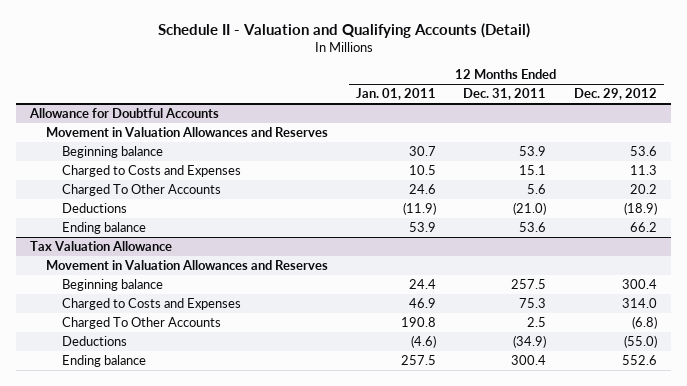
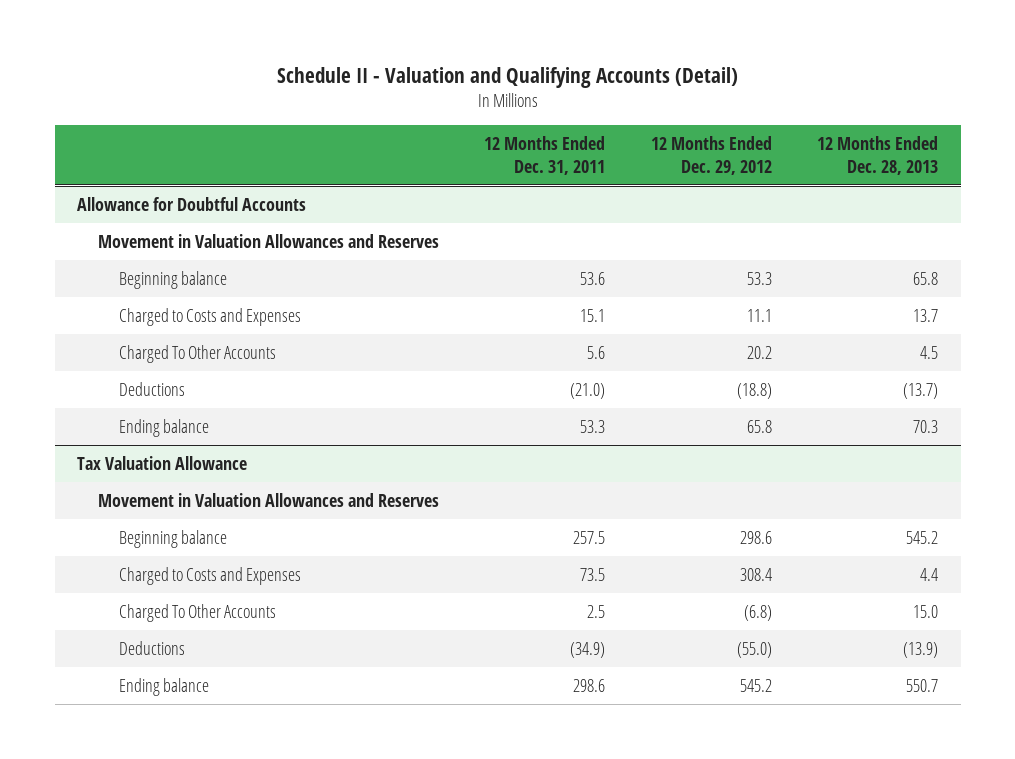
- | 12 Months Ended Jan. 01, 2011 | 12 Months Ended Dec. 31, 2011 | 12 Months Ended Dec. 29, 2012
+ | 12 Months Ended Dec. 31, 2011 | 12 Months Ended Dec. 29, 2012 | 12 Months Ended Dec. 28, 2013
@ Allowance for Doubtful Accounts
- Beginning balance | 30.7 | 53.9 | 53.6
- Charged to Costs and Expenses | 10.5 | 15.1 | 11.3
+ Beginning balance | 53.6 | 53.3 | 65.8
+ Charged to Costs and Expenses | 15.1 | 11.1 | 13.7
- Deductions | (11.9) | (21.0) | (18.9)
- Ending balance | 53.9 | 53.6 | 66.2
+ Deductions | (21.0) | (18.8) | (13.7)
+ Ending balance | 53.3 | 65.8 | 70.3
@ Tax Valuation Allowance
- Beginning balance | 24.4 | 257.5 | 300.4
- Charged to Costs and Expenses | 46.9 | 75.3 | 314.0
+ Beginning balance | 257.5 | 298.6 | 545.2
+ Charged to Costs and Expenses | 73.5 | 308.4 | 4.4
- Ending balance | 257.5 | 300.4 | 552.6
+ Ending balance | 298.6 | 545.2 | 550.7

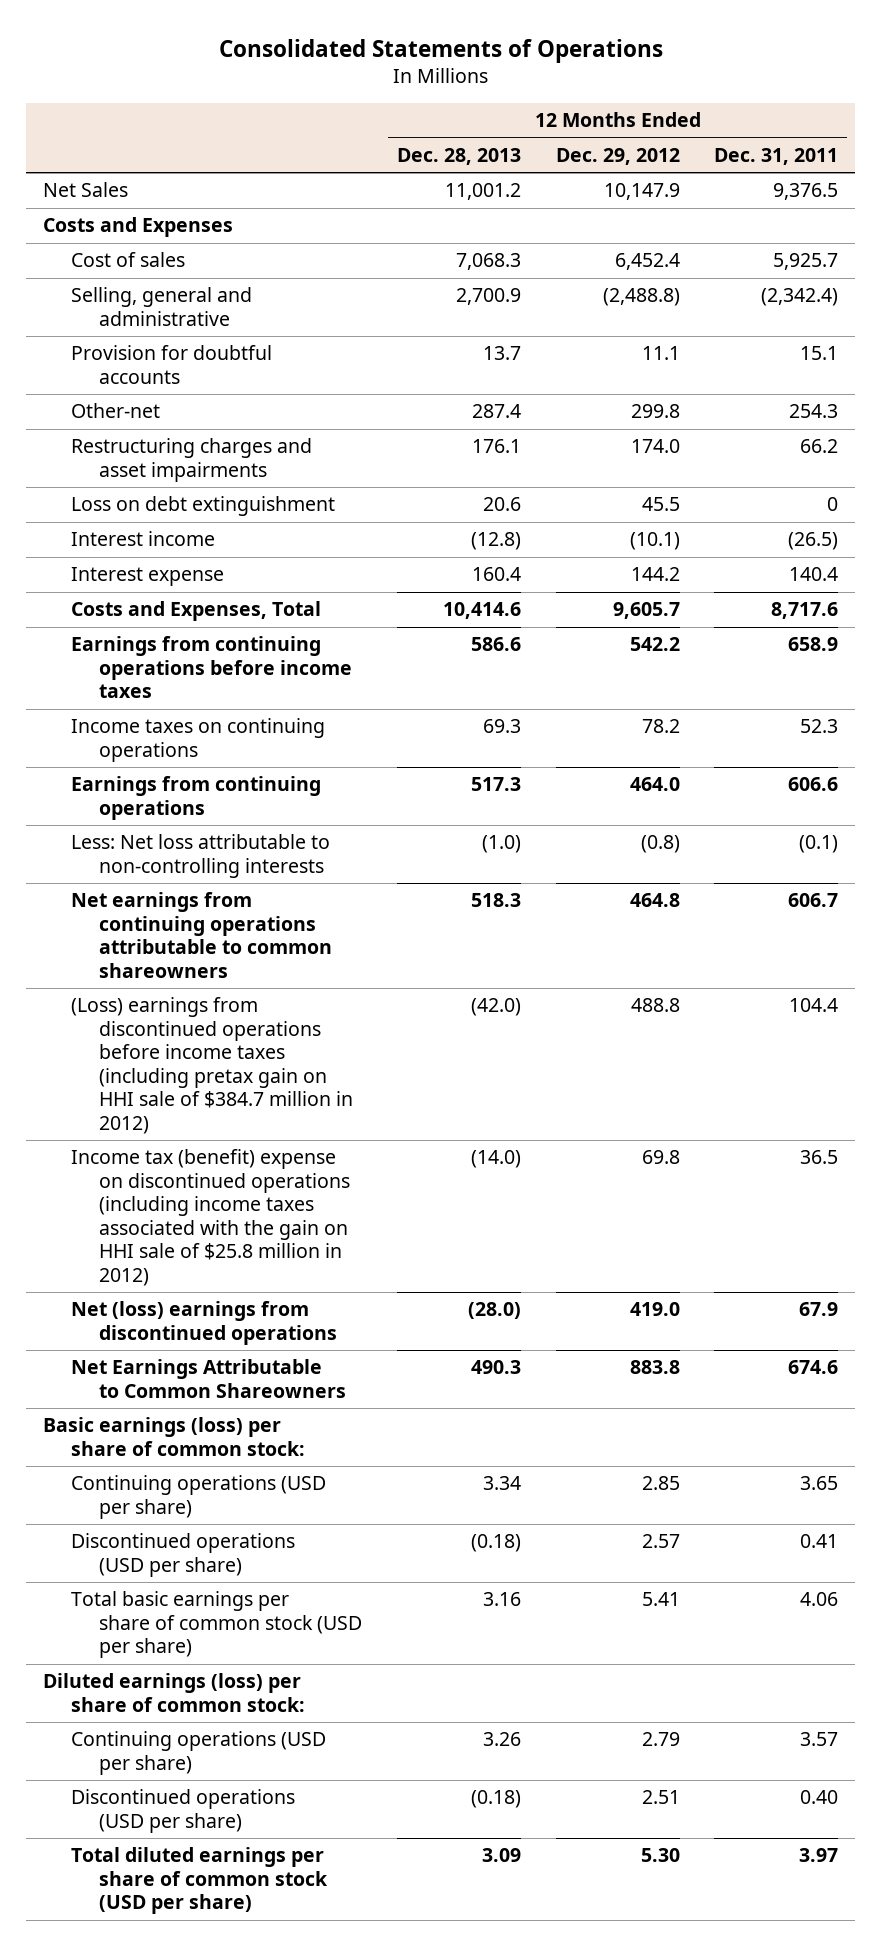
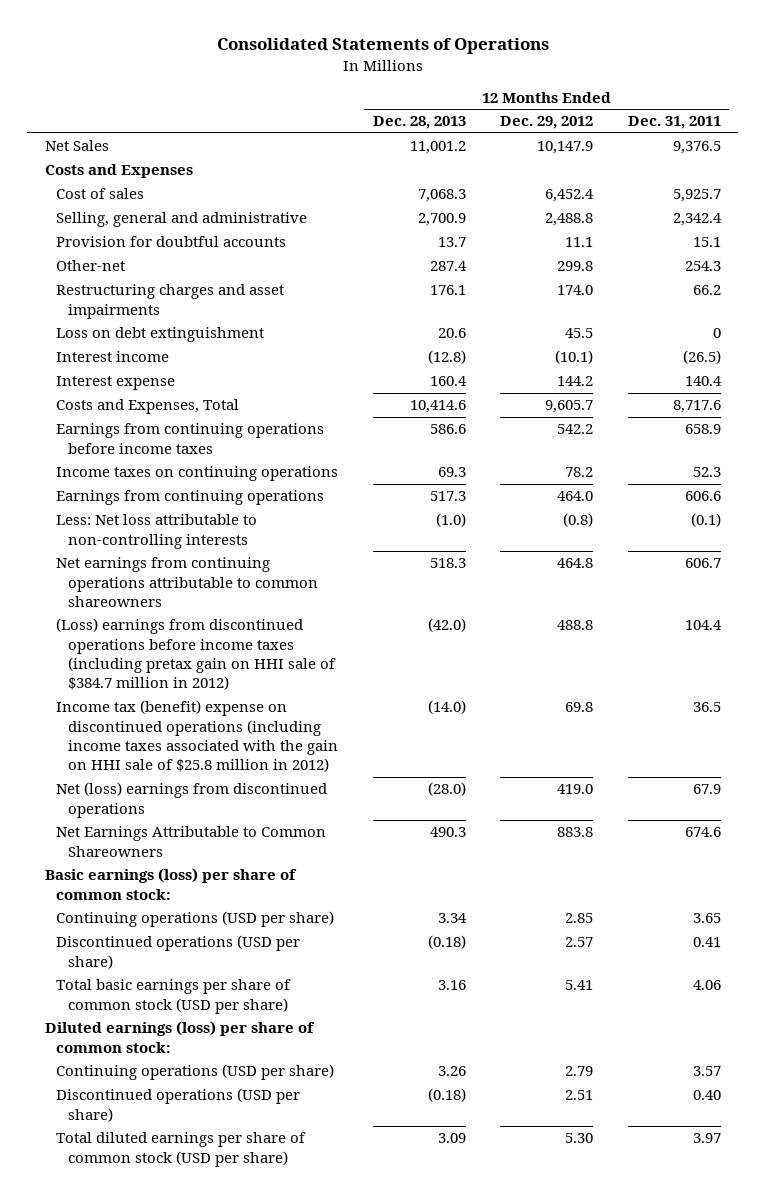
- Selling, general and administrative | 2,700.9 | (2,488.8) | (2,342.4)
+ Selling, general and administrative | 2,700.9 | 2,488.8 | 2,342.4

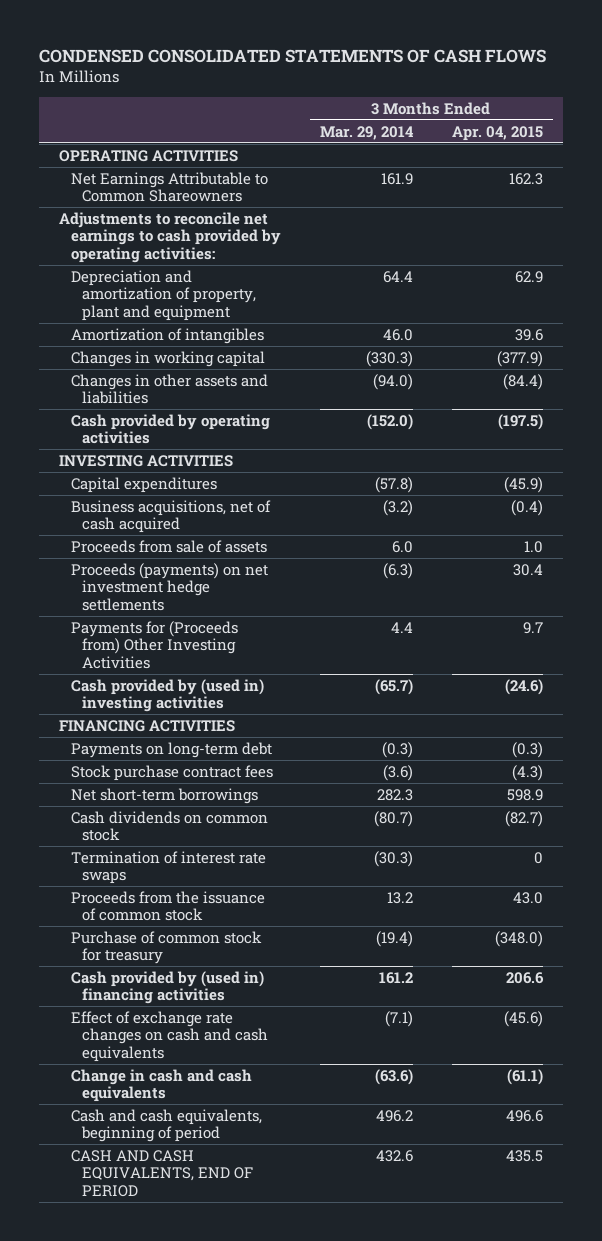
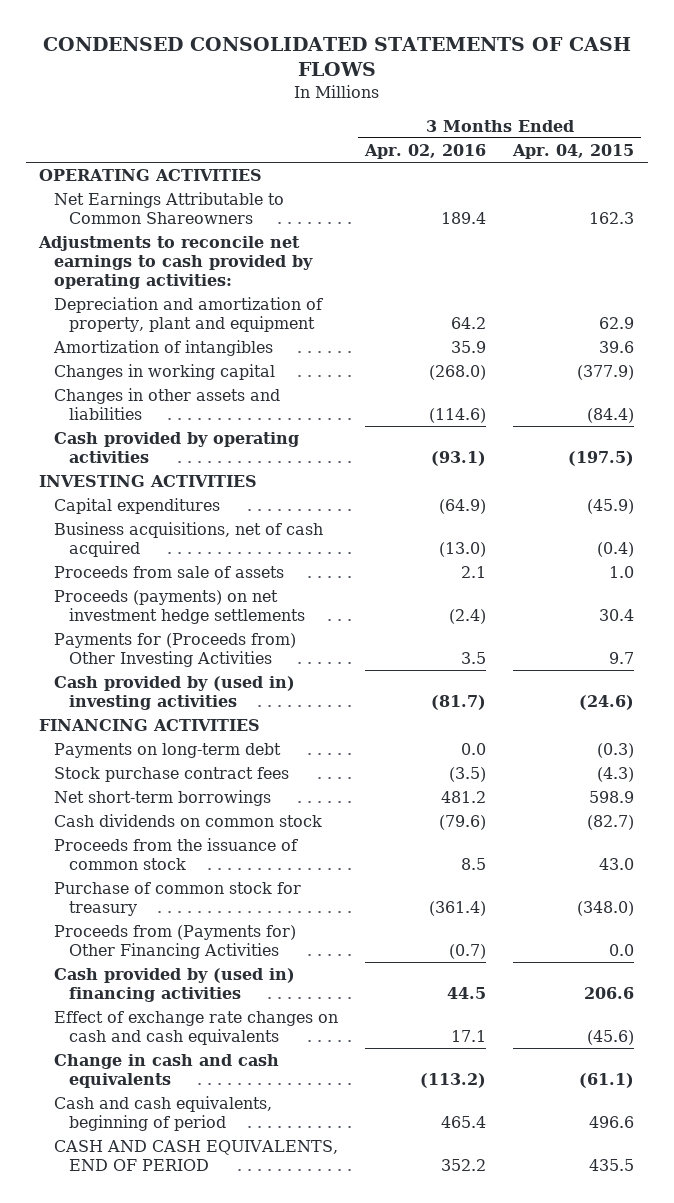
- | 3 Months Ended Mar. 29, 2014 | 3 Months Ended Apr. 04, 2015
+ | 3 Months Ended Apr. 02, 2016 | 3 Months Ended Apr. 04, 2015
- Termination of interest rate swaps | (30.3) | 0
+ Proceeds from (Payments for) Other Financing Activities | (0.7) | 0.0

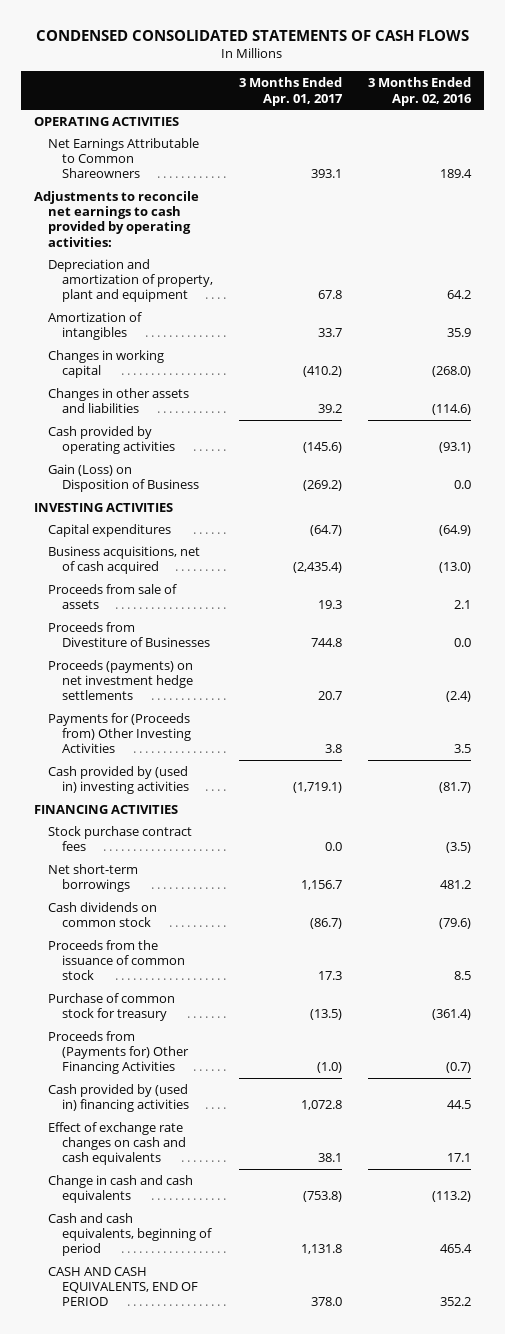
- | 3 Months Ended Apr. 02, 2016 | 3 Months Ended Apr. 04, 2015
+ | 3 Months Ended Apr. 01, 2017 | 3 Months Ended Apr. 02, 2016
+ Gain (Loss) on Disposition of Business | (269.2) | 0.0
+ Proceeds from Divestiture of Businesses | 744.8 | 0.0
- Payments on long-term debt | 0.0 | (0.3)

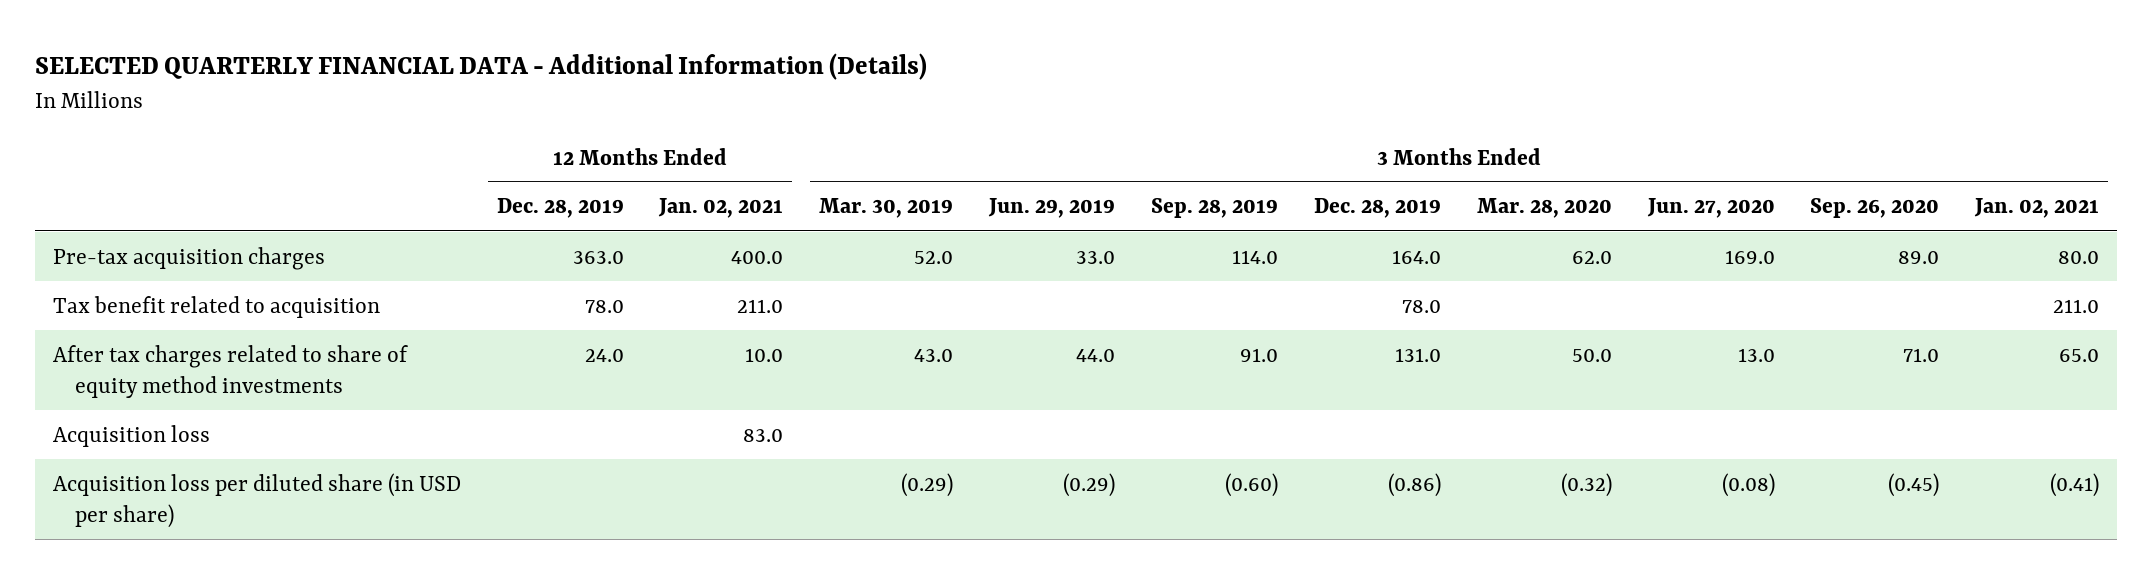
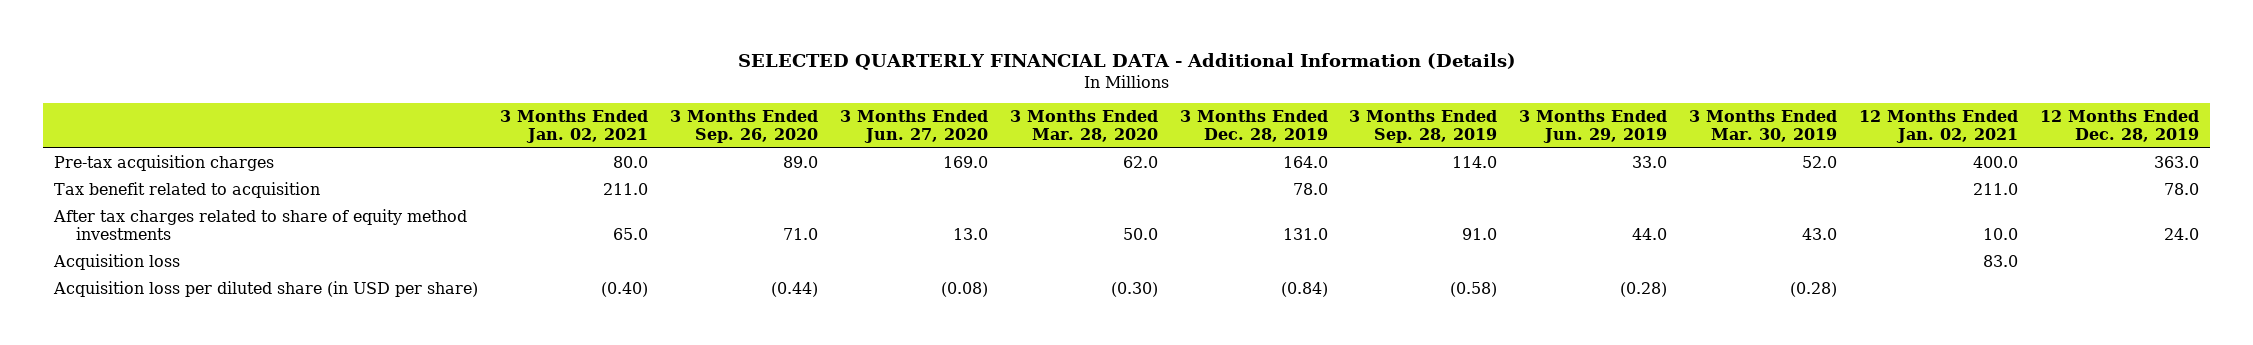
- | 12 Months Ended Dec. 28, 2019 | 12 Months Ended Jan. 02, 2021 | 3 Months Ended Mar. 30, 2019 | 3 Months Ended Jun. 29, 2019 | 3 Months Ended Sep. 28, 2019 | 3 Months Ended Dec. 28, 2019 | 3 Months Ended Mar. 28, 2020 | 3 Months Ended Jun. 27, 2020 | 3 Months Ended Sep. 26, 2020 | 3 Months Ended Jan. 02, 2021
+ | 3 Months Ended Jan. 02, 2021 | 3 Months Ended Sep. 26, 2020 | 3 Months Ended Jun. 27, 2020 | 3 Months Ended Mar. 28, 2020 | 3 Months Ended Dec. 28, 2019 | 3 Months Ended Sep. 28, 2019 | 3 Months Ended Jun. 29, 2019 | 3 Months Ended Mar. 30, 2019 | 12 Months Ended Jan. 02, 2021 | 12 Months Ended Dec. 28, 2019
- Acquisition loss per diluted share (in USD per share) | | | (0.29) | (0.29) | (0.60) | (0.86) | (0.32) | (0.08) | (0.45) | (0.41)
+ Acquisition loss per diluted share (in USD per share) | (0.40) | (0.44) | (0.08) | (0.30) | (0.84) | (0.58) | (0.28) | (0.28) | |

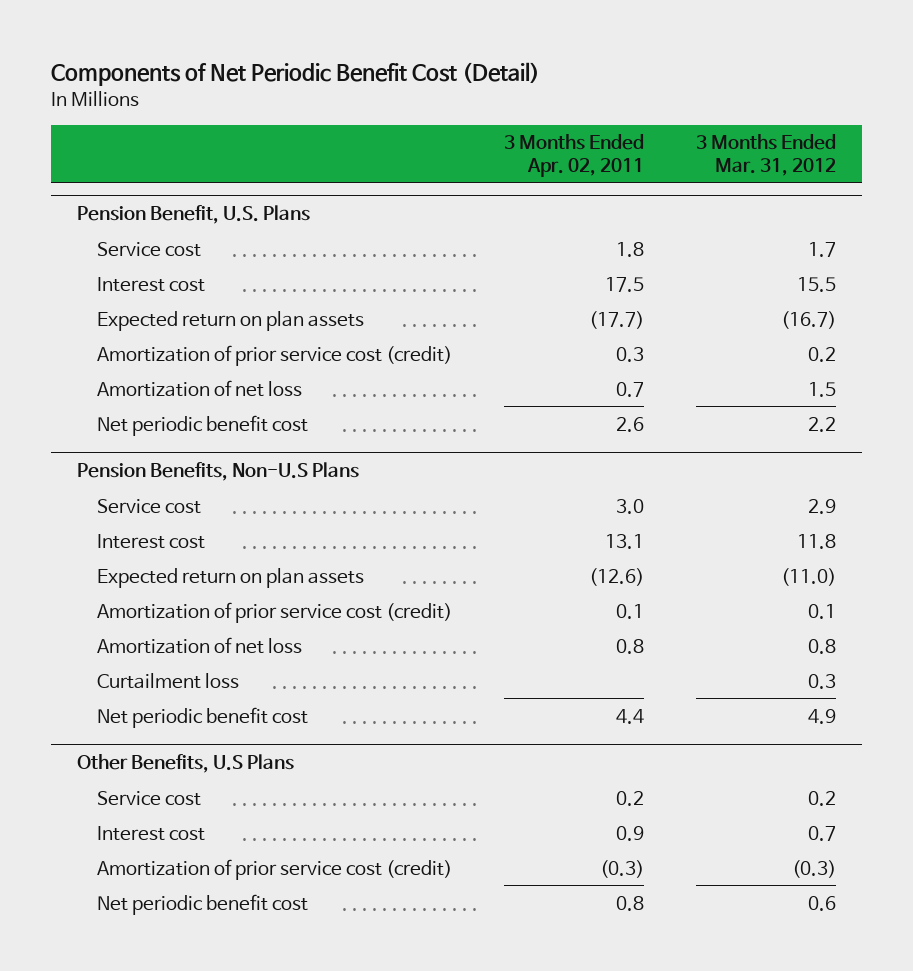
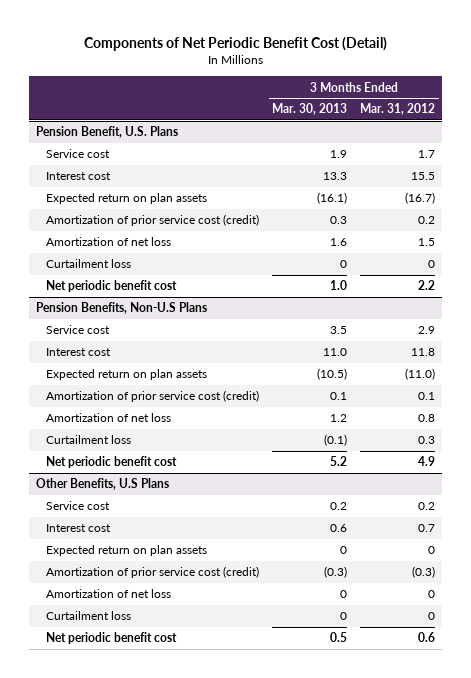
- | 3 Months Ended Apr. 02, 2011 | 3 Months Ended Mar. 31, 2012
+ | 3 Months Ended Mar. 30, 2013 | 3 Months Ended Mar. 31, 2012
@ Pension Benefit, U.S. Plans
+ Curtailment loss | 0 | 0
@ Other Benefits, U.S Plans
+ Expected return on plan assets | 0 | 0
+ Amortization of net loss | 0 | 0
+ Curtailment loss | 0 | 0

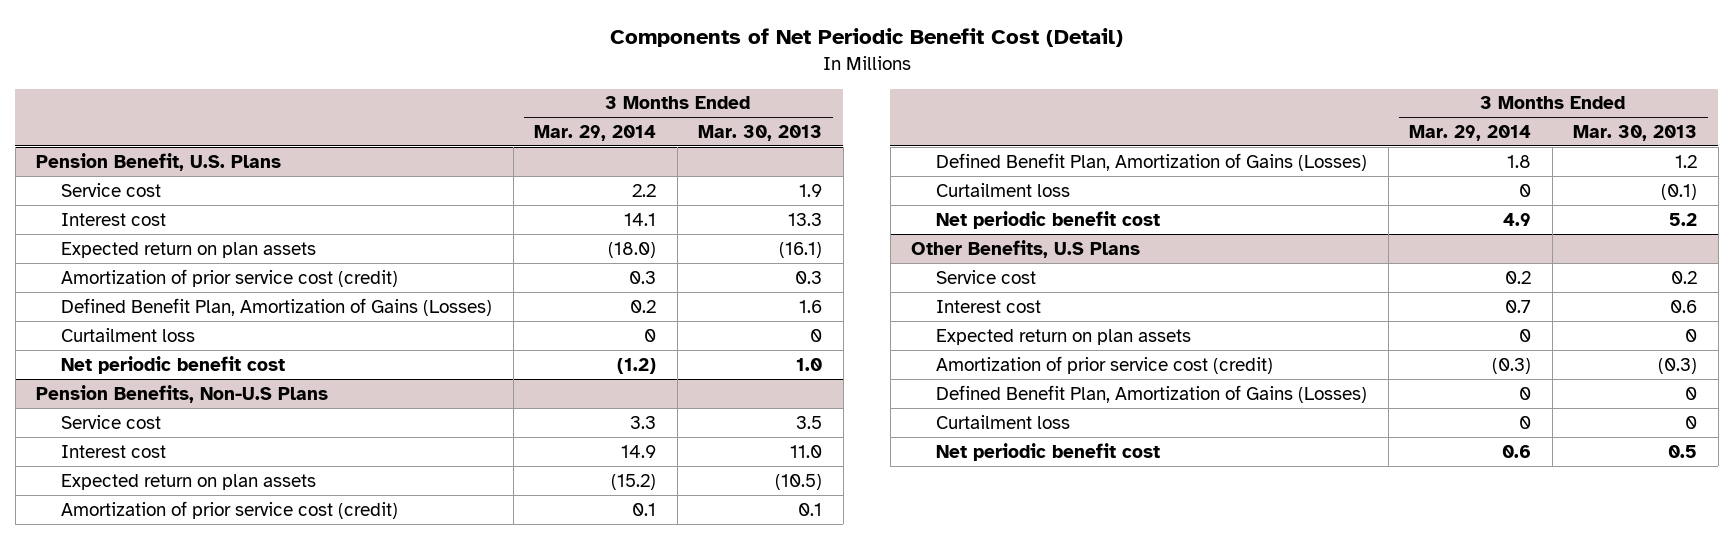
- | 3 Months Ended Mar. 30, 2013 | 3 Months Ended Mar. 31, 2012
+ | 3 Months Ended Mar. 29, 2014 | 3 Months Ended Mar. 30, 2013
@ Pension Benefit, U.S. Plans
- Amortization of net loss | 1.6 | 1.5
+ Defined Benefit Plan, Amortization of Gains (Losses) | 0.2 | 1.6
@ Pension Benefits, Non-U.S Plans
- Amortization of net loss | 1.2 | 0.8
+ Defined Benefit Plan, Amortization of Gains (Losses) | 1.8 | 1.2
@ Other Benefits, U.S Plans
- Amortization of net loss | 0 | 0
+ Defined Benefit Plan, Amortization of Gains (Losses) | 0 | 0

